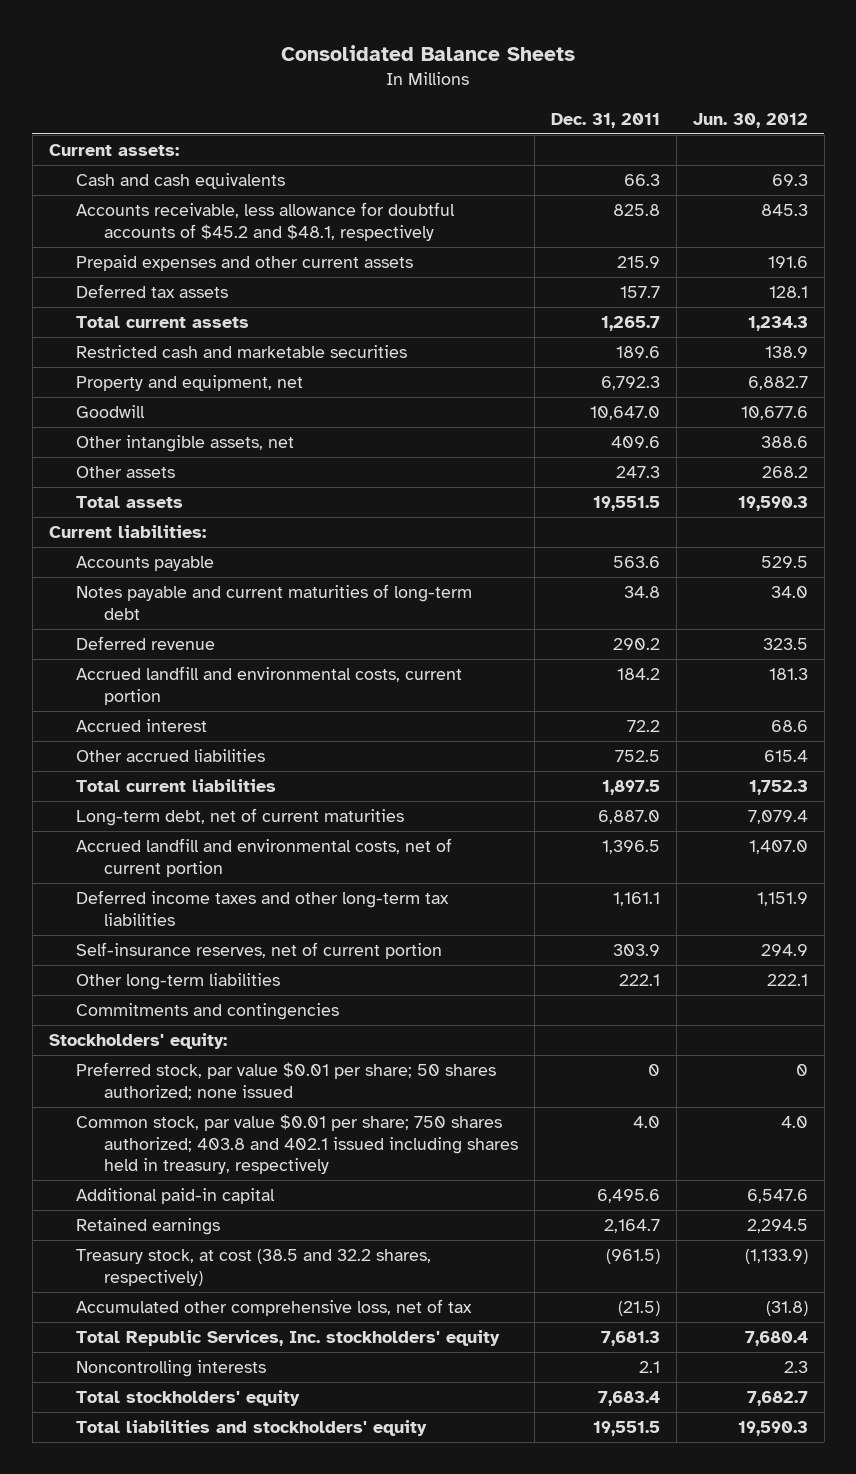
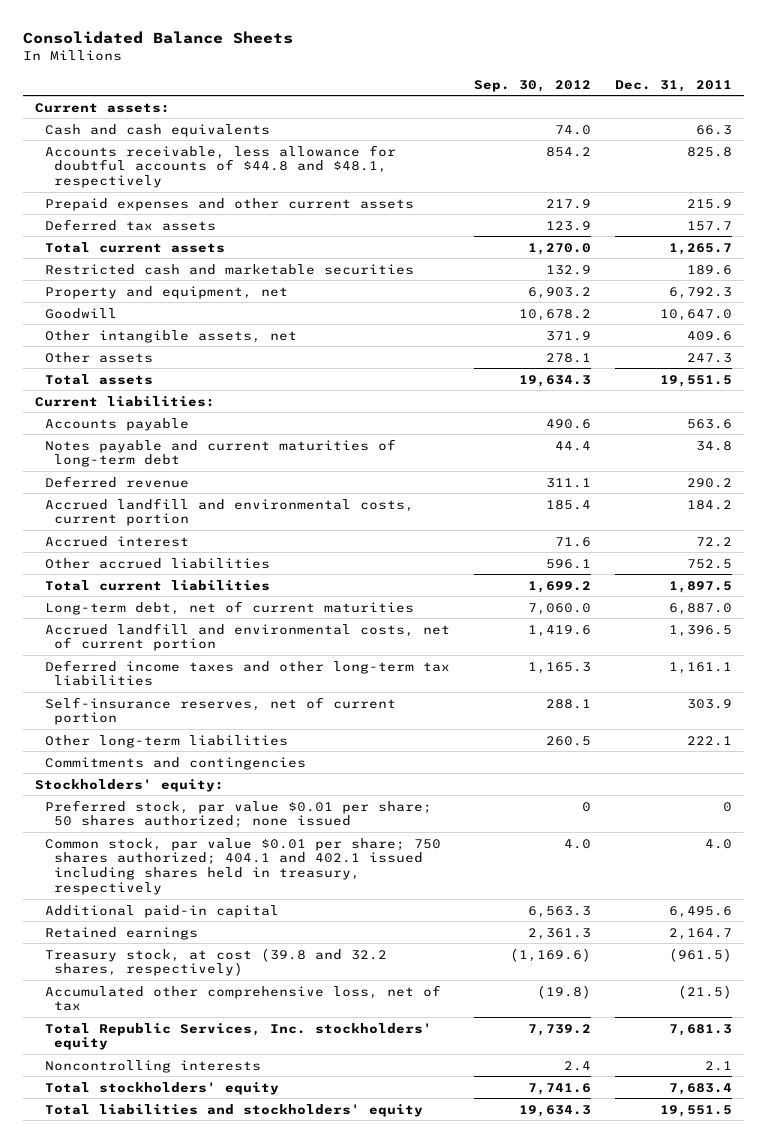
- | Dec. 31, 2011 | Jun. 30, 2012
+ | Sep. 30, 2012 | Dec. 31, 2011
- Accounts receivable, less allowance for doubtful accounts of $45.2 and $48.1, respectively | 825.8 | 845.3
+ Accounts receivable, less allowance for doubtful accounts of $44.8 and $48.1, respectively | 854.2 | 825.8
- Common stock, par value $0.01 per share; 750 shares authorized; 403.8 and 402.1 issued including shares held in treasury, respectively | 4.0 | 4.0
+ Common stock, par value $0.01 per share; 750 shares authorized; 404.1 and 402.1 issued including shares held in treasury, respectively | 4.0 | 4.0
- Treasury stock, at cost (38.5 and 32.2 shares, respectively) | (961.5) | (1,133.9)
+ Treasury stock, at cost (39.8 and 32.2 shares, respectively) | (1,169.6) | (961.5)

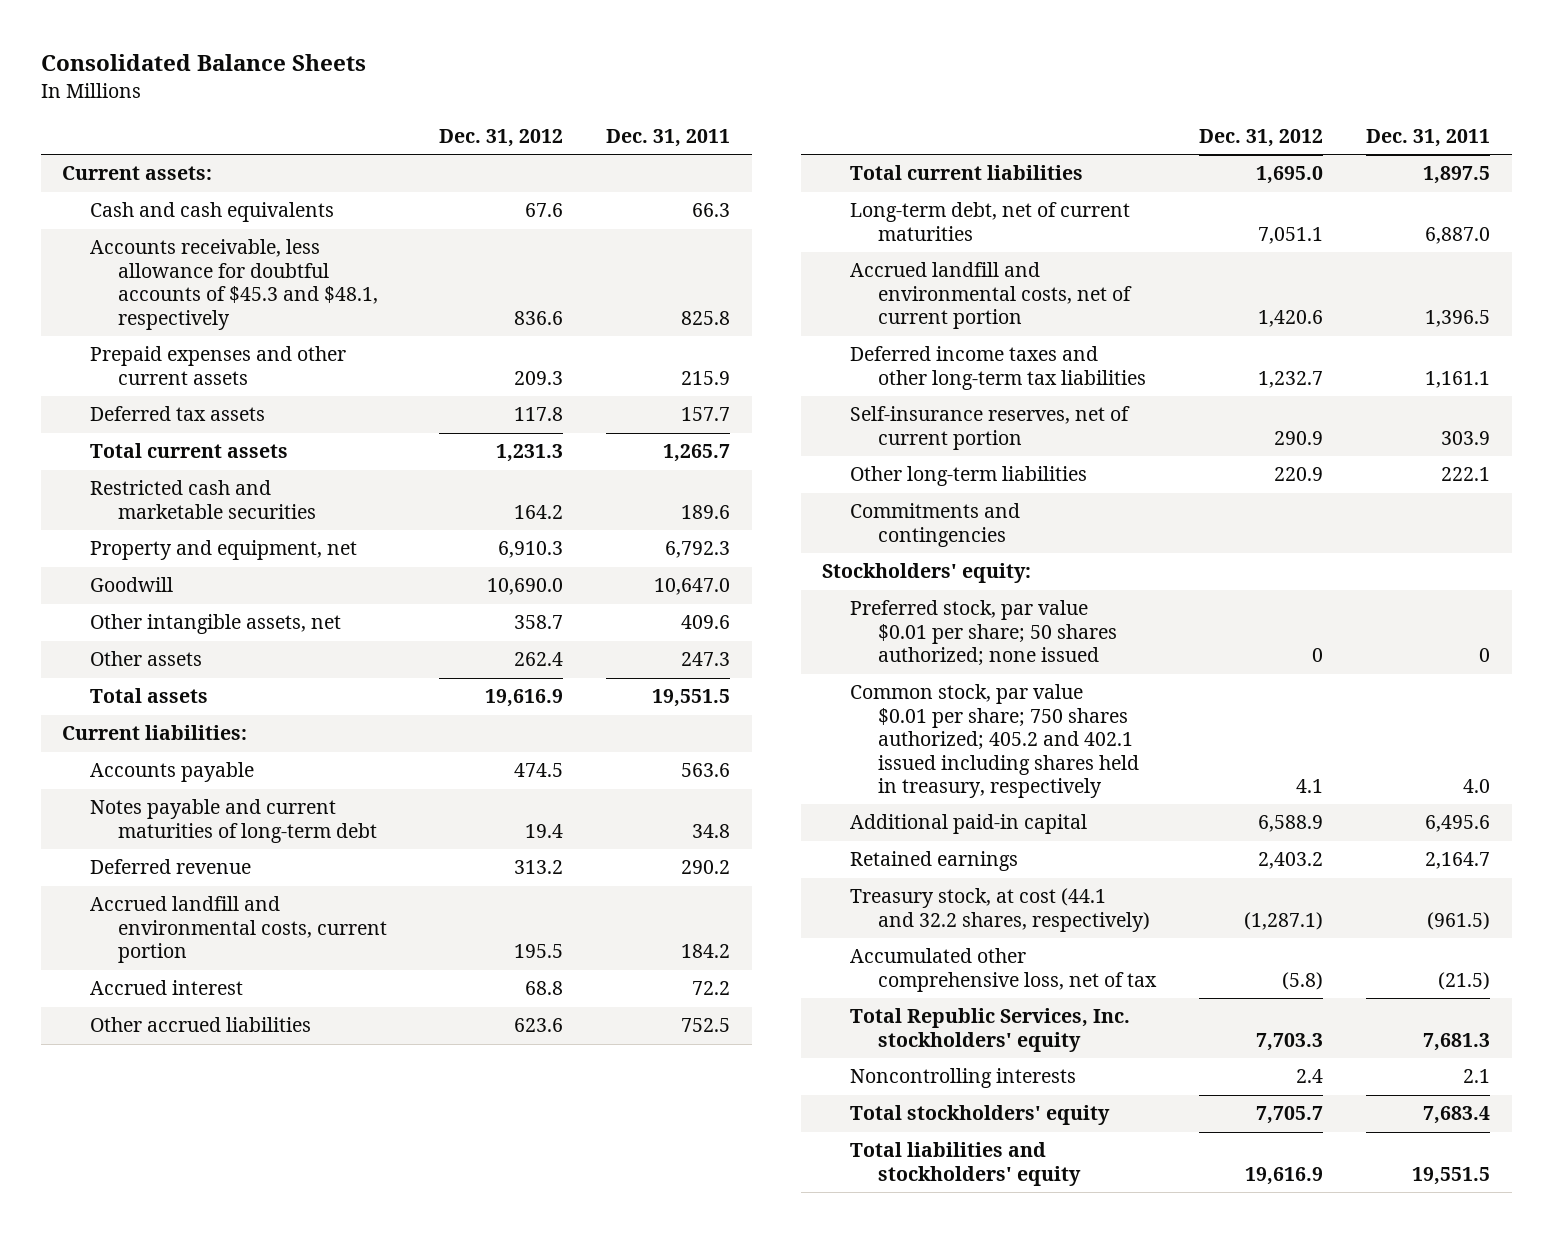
- | Sep. 30, 2012 | Dec. 31, 2011
+ | Dec. 31, 2012 | Dec. 31, 2011
- Accounts receivable, less allowance for doubtful accounts of $44.8 and $48.1, respectively | 854.2 | 825.8
+ Accounts receivable, less allowance for doubtful accounts of $45.3 and $48.1, respectively | 836.6 | 825.8
- Common stock, par value $0.01 per share; 750 shares authorized; 404.1 and 402.1 issued including shares held in treasury, respectively | 4.0 | 4.0
+ Common stock, par value $0.01 per share; 750 shares authorized; 405.2 and 402.1 issued including shares held in treasury, respectively | 4.1 | 4.0
- Treasury stock, at cost (39.8 and 32.2 shares, respectively) | (1,169.6) | (961.5)
+ Treasury stock, at cost (44.1 and 32.2 shares, respectively) | (1,287.1) | (961.5)

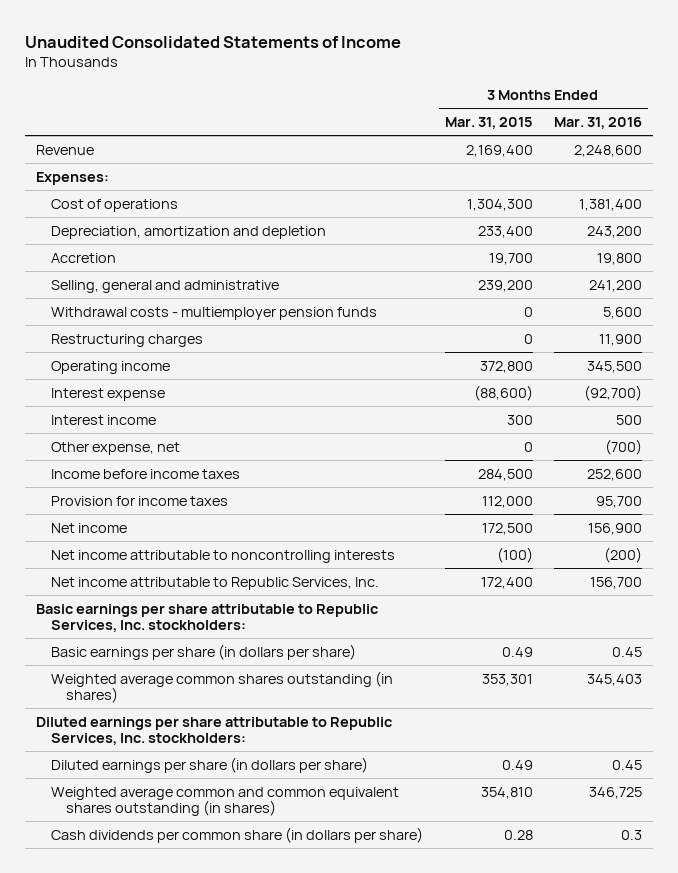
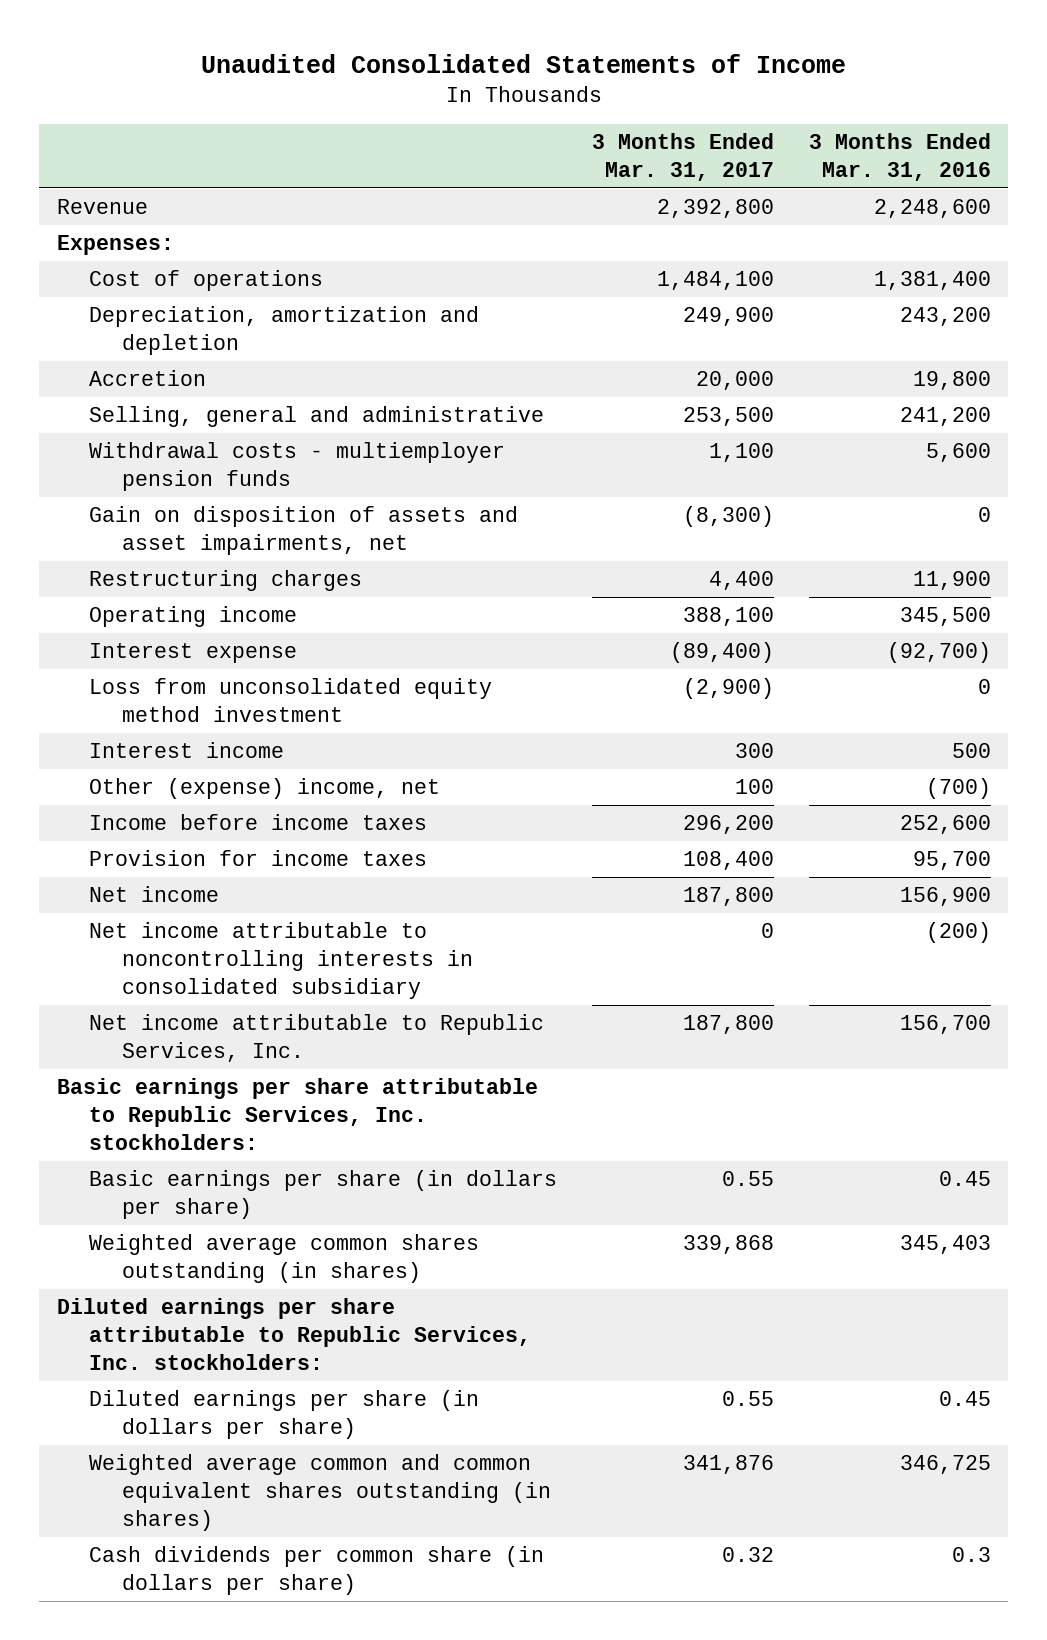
- | 3 Months Ended Mar. 31, 2015 | 3 Months Ended Mar. 31, 2016
+ | 3 Months Ended Mar. 31, 2017 | 3 Months Ended Mar. 31, 2016
+ Gain on disposition of assets and asset impairments, net | (8,300) | 0
+ Loss from unconsolidated equity method investment | (2,900) | 0
- Other expense, net | 0 | (700)
+ Other (expense) income, net | 100 | (700)
- Net income attributable to noncontrolling interests | (100) | (200)
+ Net income attributable to noncontrolling interests in consolidated subsidiary | 0 | (200)

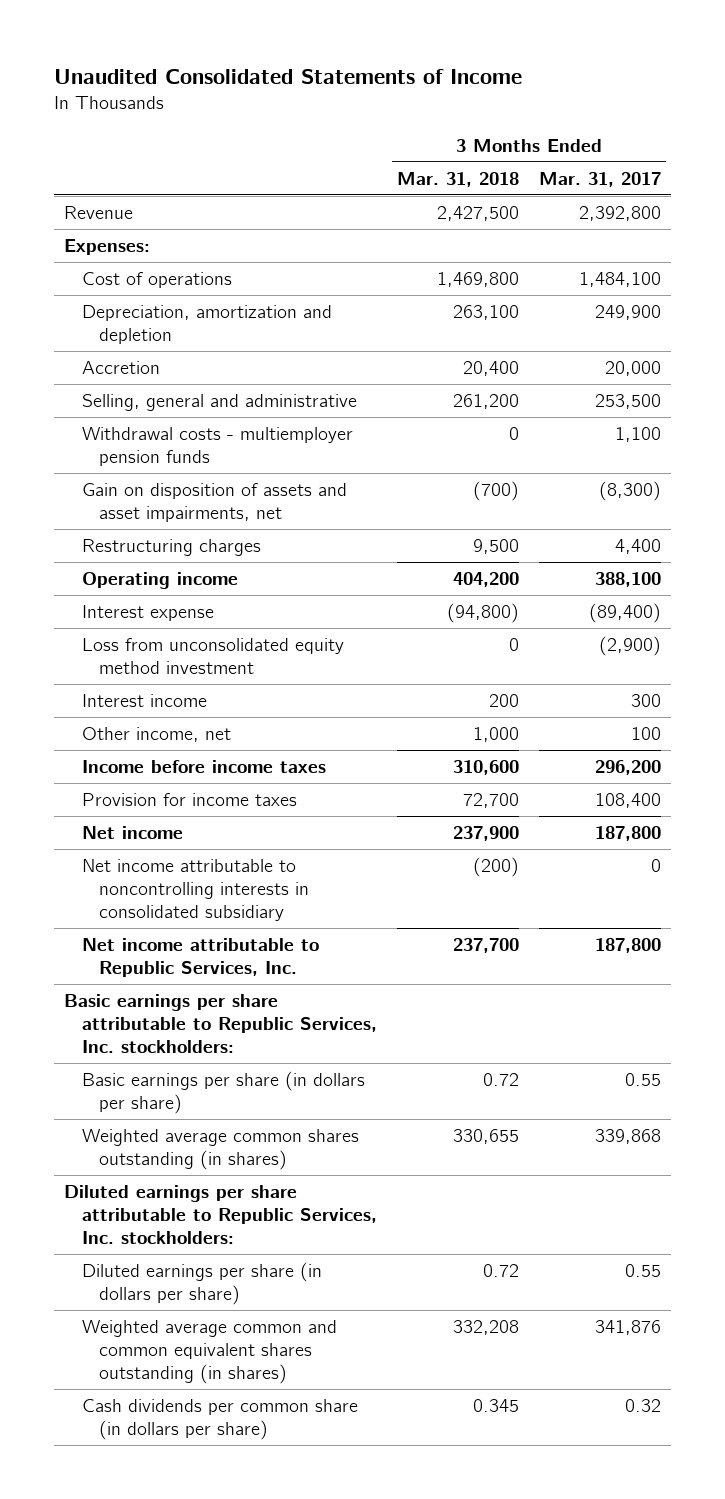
- | 3 Months Ended Mar. 31, 2017 | 3 Months Ended Mar. 31, 2016
+ | 3 Months Ended Mar. 31, 2018 | 3 Months Ended Mar. 31, 2017
- Other (expense) income, net | 100 | (700)
+ Other income, net | 1,000 | 100

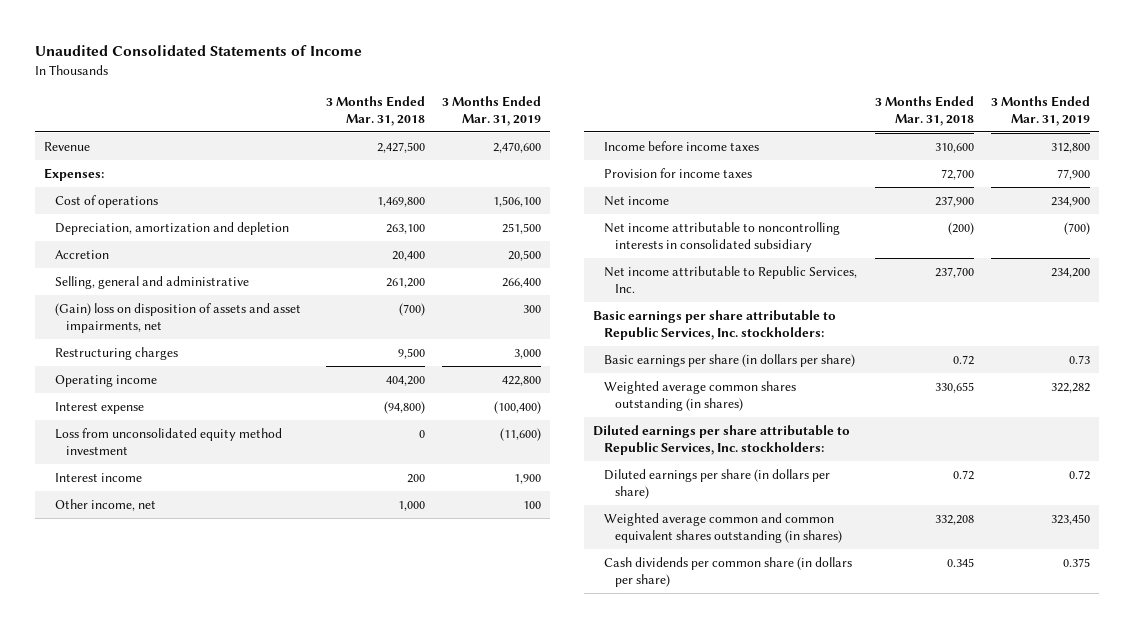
- | 3 Months Ended Mar. 31, 2018 | 3 Months Ended Mar. 31, 2017
+ | 3 Months Ended Mar. 31, 2018 | 3 Months Ended Mar. 31, 2019
- Withdrawal costs - multiemployer pension funds | 0 | 1,100
- Gain on disposition of assets and asset impairments, net | (700) | (8,300)
+ (Gain) loss on disposition of assets and asset impairments, net | (700) | 300

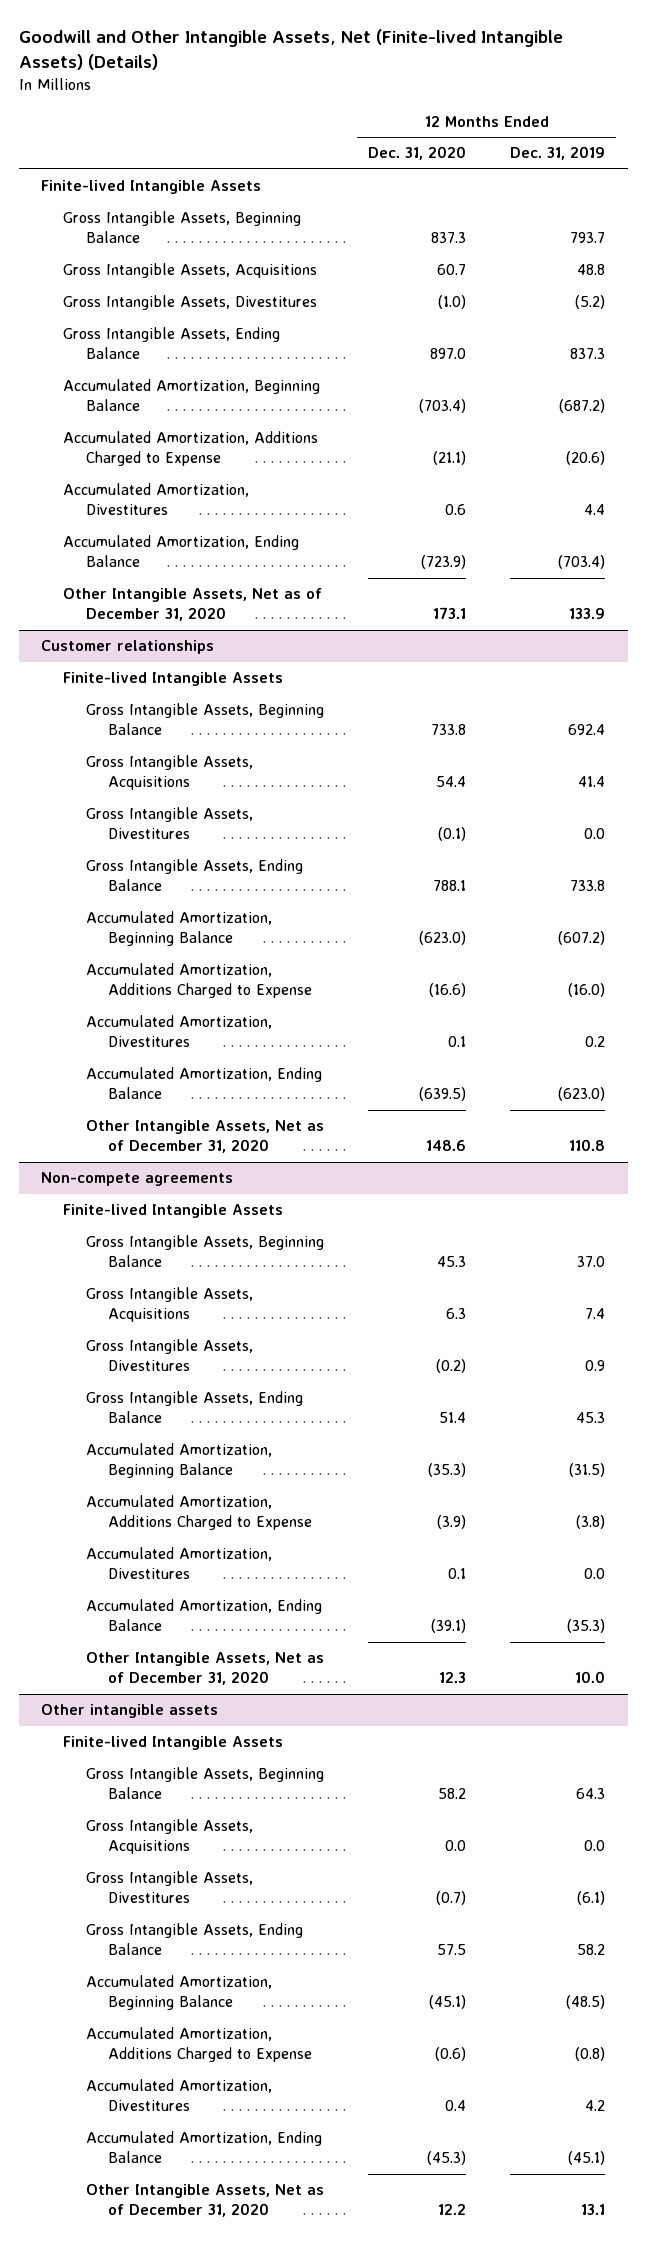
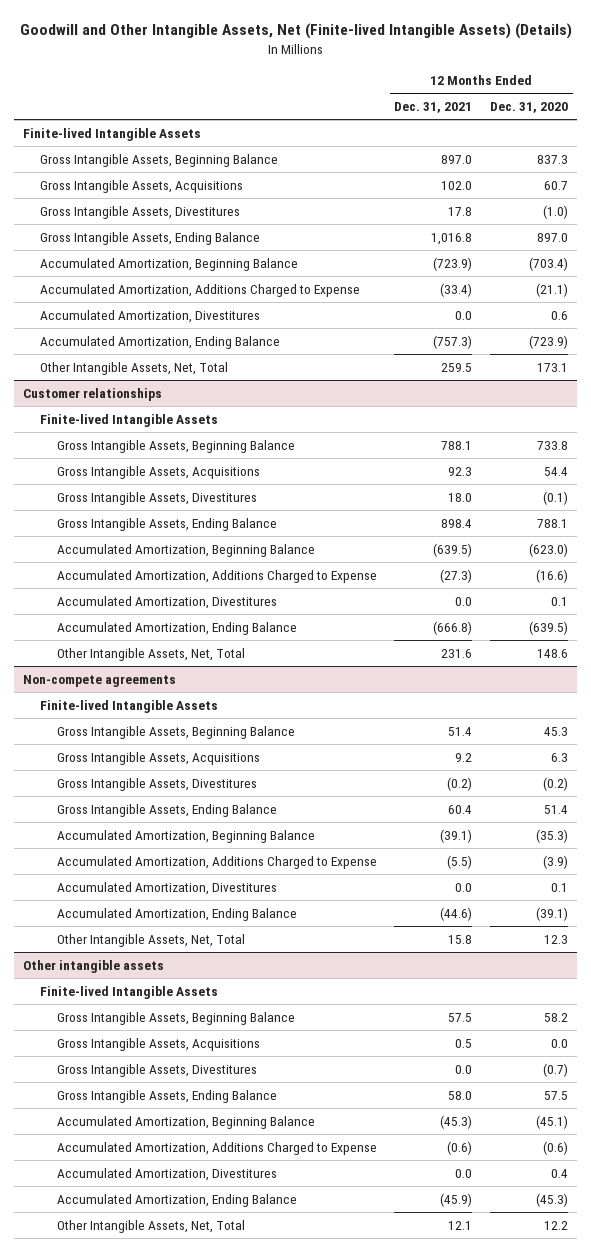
- | 12 Months Ended Dec. 31, 2020 | 12 Months Ended Dec. 31, 2019
+ | 12 Months Ended Dec. 31, 2021 | 12 Months Ended Dec. 31, 2020
- Other Intangible Assets, Net as of December 31, 2020 | 173.1 | 133.9
+ Other Intangible Assets, Net, Total | 259.5 | 173.1
@ Customer relationships
- Other Intangible Assets, Net as of December 31, 2020 | 148.6 | 110.8
+ Other Intangible Assets, Net, Total | 231.6 | 148.6
@ Non-compete agreements
- Other Intangible Assets, Net as of December 31, 2020 | 12.3 | 10.0
+ Other Intangible Assets, Net, Total | 15.8 | 12.3
@ Other intangible assets
- Other Intangible Assets, Net as of December 31, 2020 | 12.2 | 13.1
+ Other Intangible Assets, Net, Total | 12.1 | 12.2

